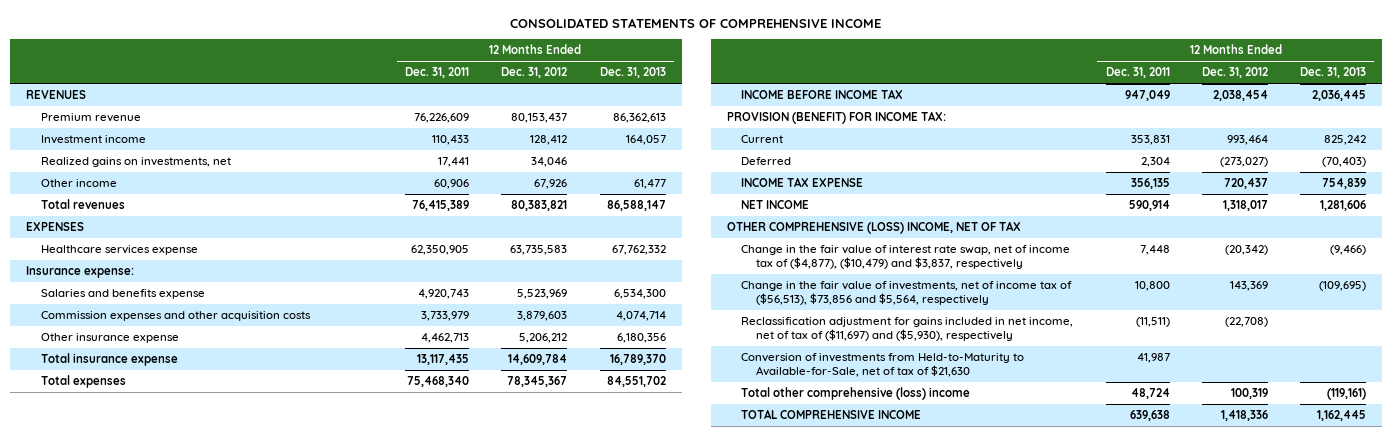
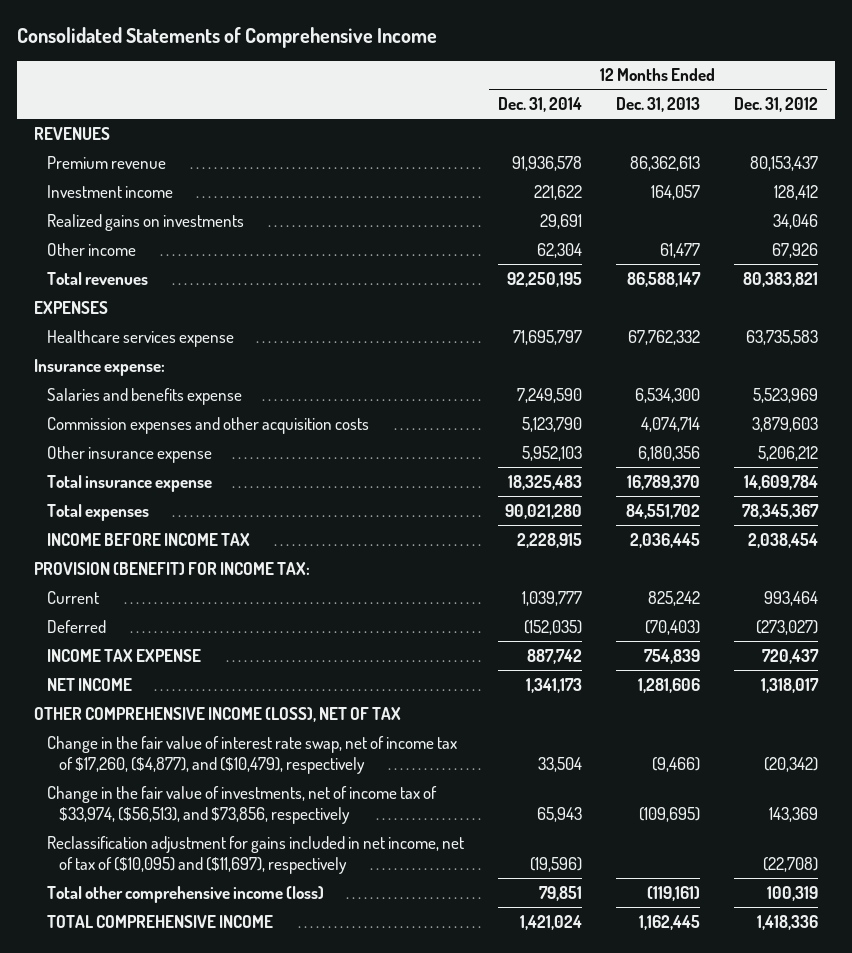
- CONSOLIDATED STATEMENTS OF COMPREHENSIVE INCOME
+ Consolidated Statements of Comprehensive Income
- | 12 Months Ended Dec. 31, 2011 | 12 Months Ended Dec. 31, 2012 | 12 Months Ended Dec. 31, 2013
+ | 12 Months Ended Dec. 31, 2014 | 12 Months Ended Dec. 31, 2013 | 12 Months Ended Dec. 31, 2012
- Realized gains on investments, net | 17,441 | 34,046 |
+ Realized gains on investments | 29,691 | | 34,046
- OTHER COMPREHENSIVE (LOSS) INCOME, NET OF TAX
- Change in the fair value of interest rate swap, net of income tax of ($4,877), ($10,479) and $3,837, respectively | 7,448 | (20,342) | (9,466)
- Change in the fair value of investments, net of income tax of ($56,513), $73,856 and $5,564, respectively | 10,800 | 143,369 | (109,695)
- Reclassification adjustment for gains included in net income, net of tax of ($11,697) and ($5,930), respectively | (11,511) | (22,708) |
- Conversion of investments from Held-to-Maturity to Available-for-Sale, net of tax of $21,630 | 41,987 | |
- Total other comprehensive (loss) income | 48,724 | 100,319 | (119,161)
+ OTHER COMPREHENSIVE INCOME (LOSS), NET OF TAX
+ Change in the fair value of interest rate swap, net of income tax of $17,260, ($4,877), and ($10,479), respectively | 33,504 | (9,466) | (20,342)
+ Change in the fair value of investments, net of income tax of $33,974, ($56,513), and $73,856, respectively | 65,943 | (109,695) | 143,369
+ Reclassification adjustment for gains included in net income, net of tax of ($10,095) and ($11,697), respectively | (19,596) | | (22,708)
+ Total other comprehensive income (loss) | 79,851 | (119,161) | 100,319

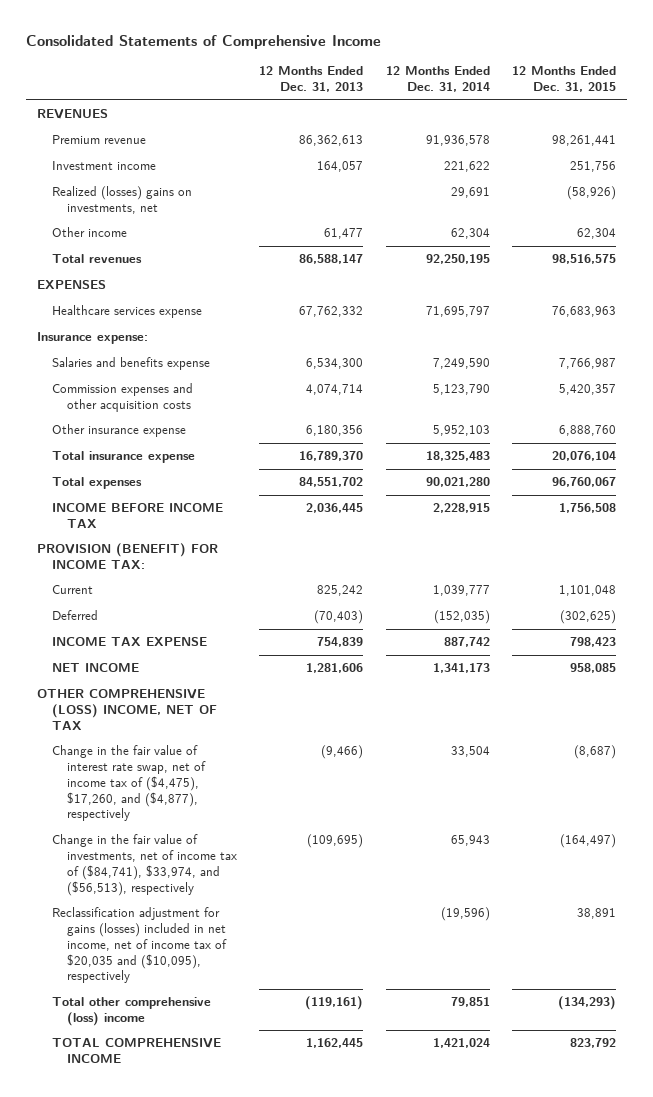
- | 12 Months Ended Dec. 31, 2014 | 12 Months Ended Dec. 31, 2013 | 12 Months Ended Dec. 31, 2012
+ | 12 Months Ended Dec. 31, 2013 | 12 Months Ended Dec. 31, 2014 | 12 Months Ended Dec. 31, 2015
- Realized gains on investments | 29,691 | | 34,046
+ Realized (losses) gains on investments, net | | 29,691 | (58,926)
- OTHER COMPREHENSIVE INCOME (LOSS), NET OF TAX
- Change in the fair value of interest rate swap, net of income tax of $17,260, ($4,877), and ($10,479), respectively | 33,504 | (9,466) | (20,342)
- Change in the fair value of investments, net of income tax of $33,974, ($56,513), and $73,856, respectively | 65,943 | (109,695) | 143,369
- Reclassification adjustment for gains included in net income, net of tax of ($10,095) and ($11,697), respectively | (19,596) | | (22,708)
- Total other comprehensive income (loss) | 79,851 | (119,161) | 100,319
+ OTHER COMPREHENSIVE (LOSS) INCOME, NET OF TAX
+ Change in the fair value of interest rate swap, net of income tax of ($4,475), $17,260, and ($4,877), respectively | (9,466) | 33,504 | (8,687)
+ Change in the fair value of investments, net of income tax of ($84,741), $33,974, and ($56,513), respectively | (109,695) | 65,943 | (164,497)
+ Reclassification adjustment for gains (losses) included in net income, net of income tax of $20,035 and ($10,095), respectively | | (19,596) | 38,891
+ Total other comprehensive (loss) income | (119,161) | 79,851 | (134,293)

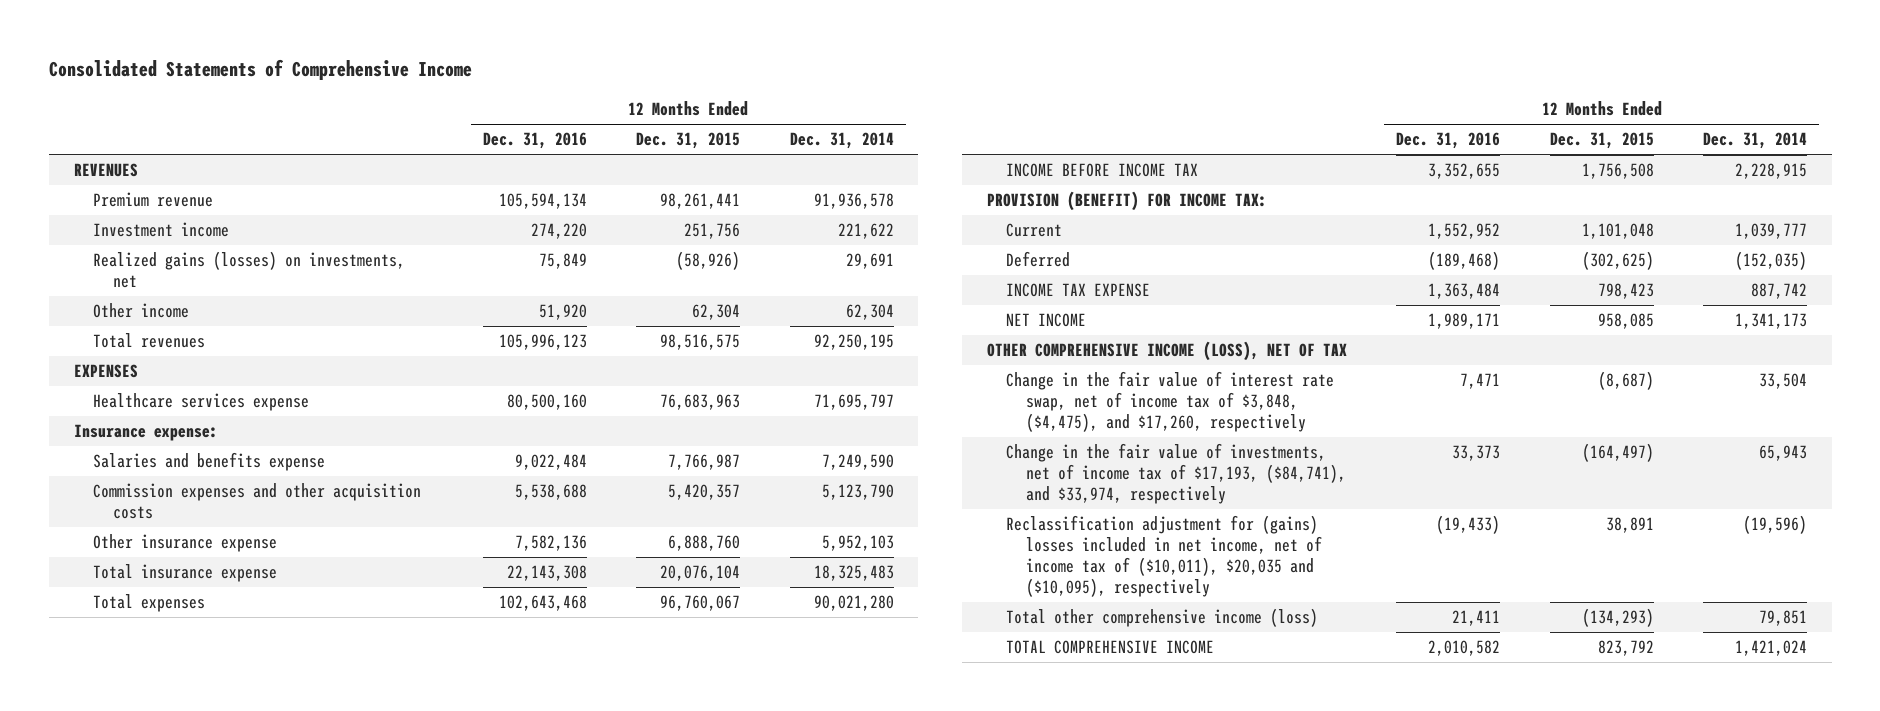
- | 12 Months Ended Dec. 31, 2013 | 12 Months Ended Dec. 31, 2014 | 12 Months Ended Dec. 31, 2015
+ | 12 Months Ended Dec. 31, 2016 | 12 Months Ended Dec. 31, 2015 | 12 Months Ended Dec. 31, 2014
- Realized (losses) gains on investments, net | | 29,691 | (58,926)
+ Realized gains (losses) on investments, net | 75,849 | (58,926) | 29,691
- OTHER COMPREHENSIVE (LOSS) INCOME, NET OF TAX
- Change in the fair value of interest rate swap, net of income tax of ($4,475), $17,260, and ($4,877), respectively | (9,466) | 33,504 | (8,687)
- Change in the fair value of investments, net of income tax of ($84,741), $33,974, and ($56,513), respectively | (109,695) | 65,943 | (164,497)
- Reclassification adjustment for gains (losses) included in net income, net of income tax of $20,035 and ($10,095), respectively | | (19,596) | 38,891
- Total other comprehensive (loss) income | (119,161) | 79,851 | (134,293)
+ OTHER COMPREHENSIVE INCOME (LOSS), NET OF TAX
+ Change in the fair value of interest rate swap, net of income tax of $3,848, ($4,475), and $17,260, respectively | 7,471 | (8,687) | 33,504
+ Change in the fair value of investments, net of income tax of $17,193, ($84,741), and $33,974, respectively | 33,373 | (164,497) | 65,943
+ Reclassification adjustment for (gains) losses included in net income, net of income tax of ($10,011), $20,035 and ($10,095), respectively | (19,433) | 38,891 | (19,596)
+ Total other comprehensive income (loss) | 21,411 | (134,293) | 79,851

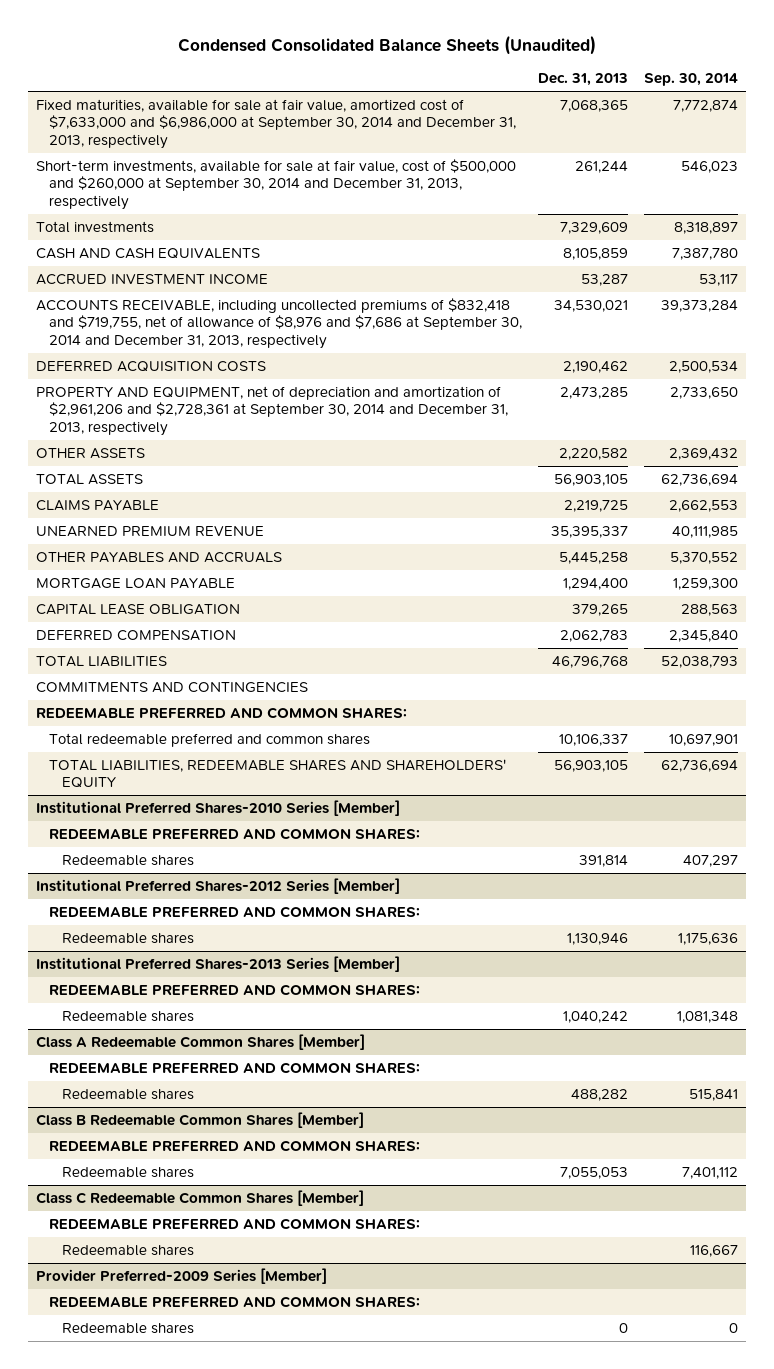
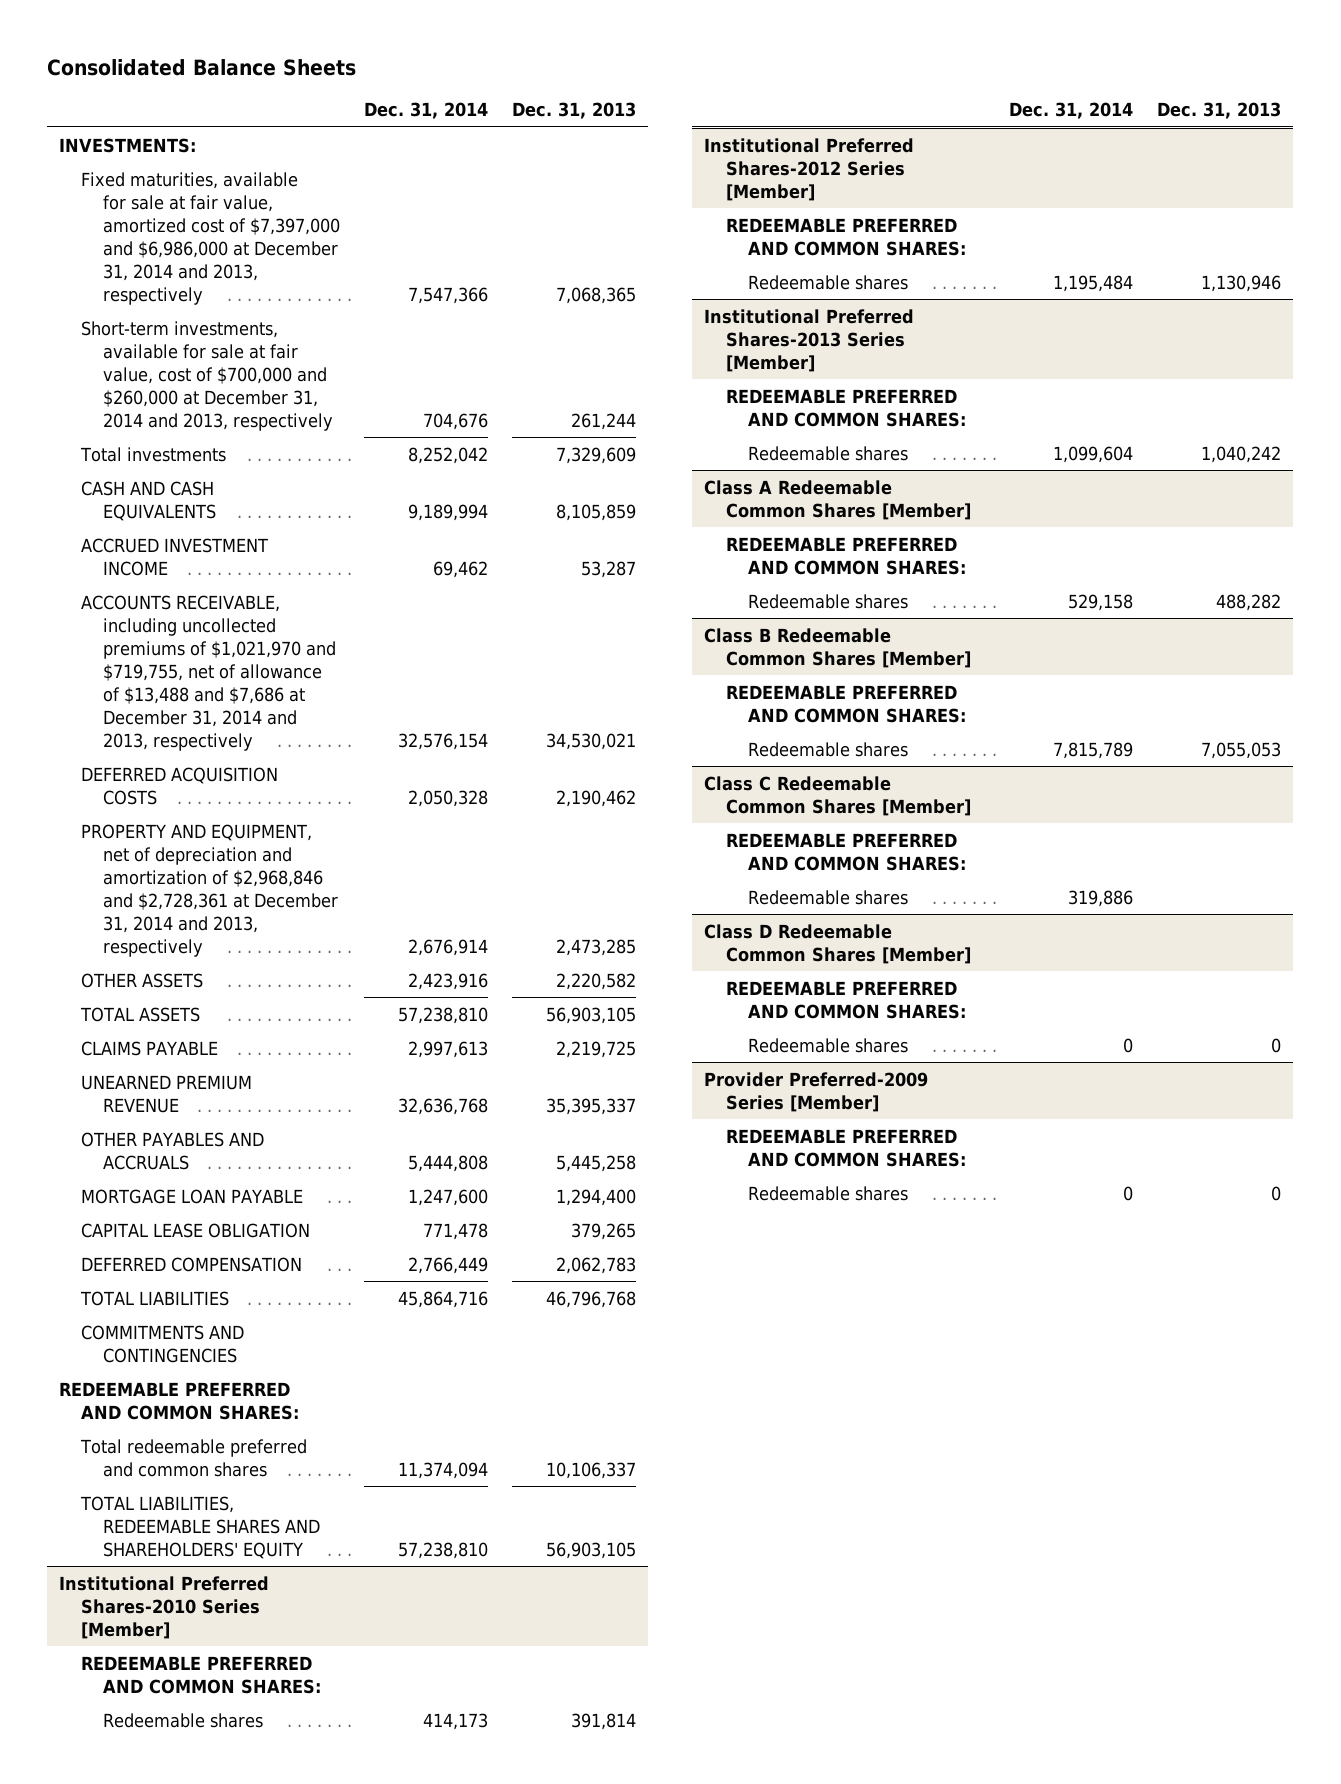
- Condensed Consolidated Balance Sheets (Unaudited)
+ Consolidated Balance Sheets
- | Dec. 31, 2013 | Sep. 30, 2014
+ | Dec. 31, 2014 | Dec. 31, 2013
- Fixed maturities, available for sale at fair value, amortized cost of $7,633,000 and $6,986,000 at September 30, 2014 and December 31, 2013, respectively | 7,068,365 | 7,772,874
- Short-term investments, available for sale at fair value, cost of $500,000 and $260,000 at September 30, 2014 and December 31, 2013, respectively | 261,244 | 546,023
+ INVESTMENTS:
+ Fixed maturities, available for sale at fair value, amortized cost of $7,397,000 and $6,986,000 at December 31, 2014 and 2013, respectively | 7,547,366 | 7,068,365
+ Short-term investments, available for sale at fair value, cost of $700,000 and $260,000 at December 31, 2014 and 2013, respectively | 704,676 | 261,244
- ACCOUNTS RECEIVABLE, including uncollected premiums of $832,418 and $719,755, net of allowance of $8,976 and $7,686 at September 30, 2014 and December 31, 2013, respectively | 34,530,021 | 39,373,284
+ ACCOUNTS RECEIVABLE, including uncollected premiums of $1,021,970 and $719,755, net of allowance of $13,488 and $7,686 at December 31, 2014 and 2013, respectively | 32,576,154 | 34,530,021
- PROPERTY AND EQUIPMENT, net of depreciation and amortization of $2,961,206 and $2,728,361 at September 30, 2014 and December 31, 2013, respectively | 2,473,285 | 2,733,650
+ PROPERTY AND EQUIPMENT, net of depreciation and amortization of $2,968,846 and $2,728,361 at December 31, 2014 and 2013, respectively | 2,676,914 | 2,473,285
+ Class D Redeemable Common Shares [Member]
+ REDEEMABLE PREFERRED AND COMMON SHARES:
+ Redeemable shares | 0 | 0

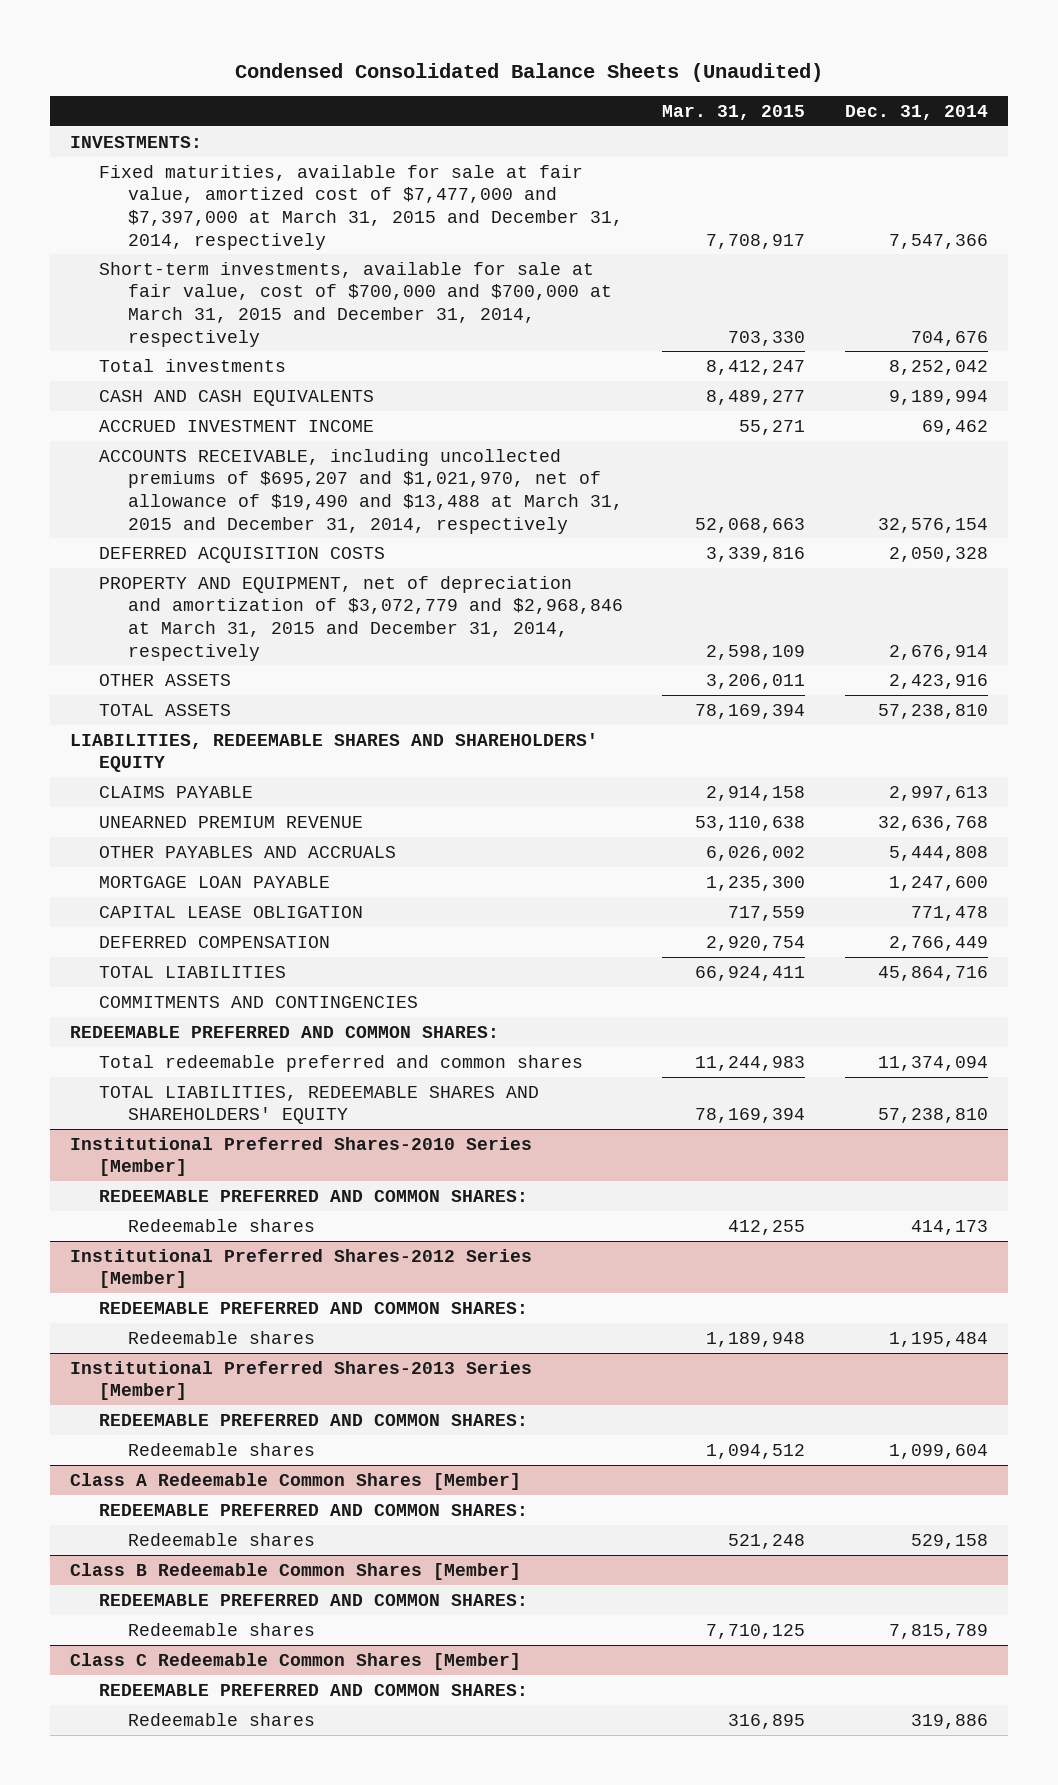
- Consolidated Balance Sheets
+ Condensed Consolidated Balance Sheets (Unaudited)
- | Dec. 31, 2014 | Dec. 31, 2013
+ | Mar. 31, 2015 | Dec. 31, 2014
- Fixed maturities, available for sale at fair value, amortized cost of $7,397,000 and $6,986,000 at December 31, 2014 and 2013, respectively | 7,547,366 | 7,068,365
- Short-term investments, available for sale at fair value, cost of $700,000 and $260,000 at December 31, 2014 and 2013, respectively | 704,676 | 261,244
+ Fixed maturities, available for sale at fair value, amortized cost of $7,477,000 and $7,397,000 at March 31, 2015 and December 31, 2014, respectively | 7,708,917 | 7,547,366
+ Short-term investments, available for sale at fair value, cost of $700,000 and $700,000 at March 31, 2015 and December 31, 2014, respectively | 703,330 | 704,676
- ACCOUNTS RECEIVABLE, including uncollected premiums of $1,021,970 and $719,755, net of allowance of $13,488 and $7,686 at December 31, 2014 and 2013, respectively | 32,576,154 | 34,530,021
+ ACCOUNTS RECEIVABLE, including uncollected premiums of $695,207 and $1,021,970, net of allowance of $19,490 and $13,488 at March 31, 2015 and December 31, 2014, respectively | 52,068,663 | 32,576,154
- PROPERTY AND EQUIPMENT, net of depreciation and amortization of $2,968,846 and $2,728,361 at December 31, 2014 and 2013, respectively | 2,676,914 | 2,473,285
+ PROPERTY AND EQUIPMENT, net of depreciation and amortization of $3,072,779 and $2,968,846 at March 31, 2015 and December 31, 2014, respectively | 2,598,109 | 2,676,914
+ LIABILITIES, REDEEMABLE SHARES AND SHAREHOLDERS' EQUITY
- Class D Redeemable Common Shares [Member]
- REDEEMABLE PREFERRED AND COMMON SHARES:
- Redeemable shares | 0 | 0
- Provider Preferred-2009 Series [Member]
- REDEEMABLE PREFERRED AND COMMON SHARES:
- Redeemable shares | 0 | 0

